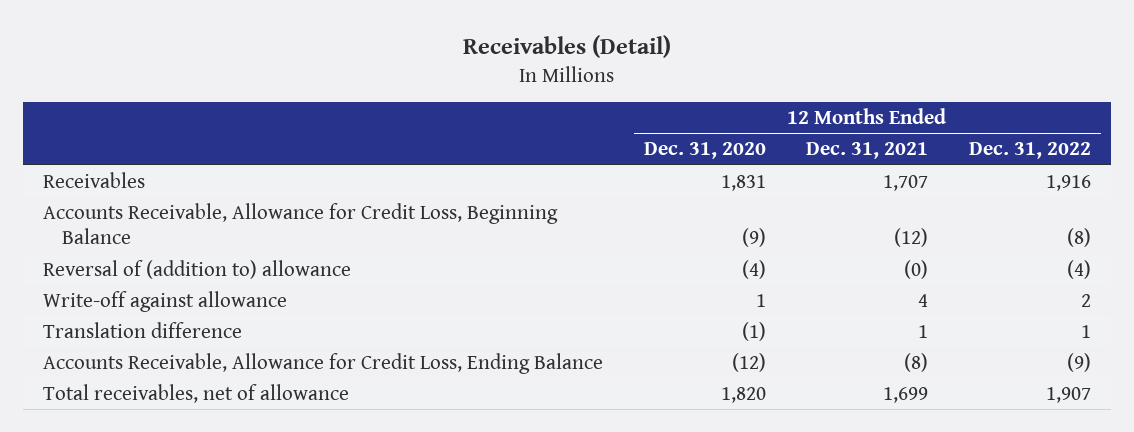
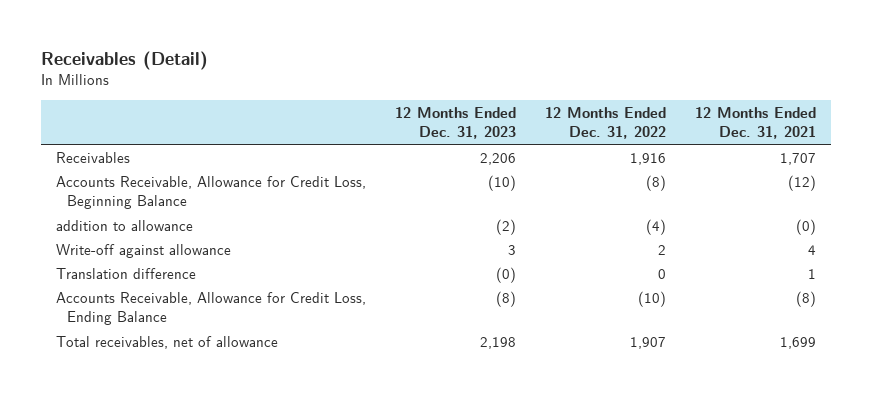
- | 12 Months Ended Dec. 31, 2020 | 12 Months Ended Dec. 31, 2021 | 12 Months Ended Dec. 31, 2022
+ | 12 Months Ended Dec. 31, 2023 | 12 Months Ended Dec. 31, 2022 | 12 Months Ended Dec. 31, 2021
- Reversal of (addition to) allowance | (4) | (0) | (4)
+ addition to allowance | (2) | (4) | (0)
- Translation difference | (1) | 1 | 1
- Accounts Receivable, Allowance for Credit Loss, Ending Balance | (12) | (8) | (9)
+ Translation difference | (0) | 0 | 1
+ Accounts Receivable, Allowance for Credit Loss, Ending Balance | (8) | (10) | (8)

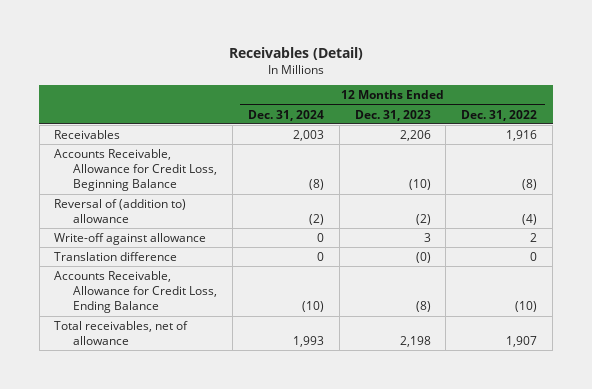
- | 12 Months Ended Dec. 31, 2023 | 12 Months Ended Dec. 31, 2022 | 12 Months Ended Dec. 31, 2021
+ | 12 Months Ended Dec. 31, 2024 | 12 Months Ended Dec. 31, 2023 | 12 Months Ended Dec. 31, 2022
- addition to allowance | (2) | (4) | (0)
+ Reversal of (addition to) allowance | (2) | (2) | (4)

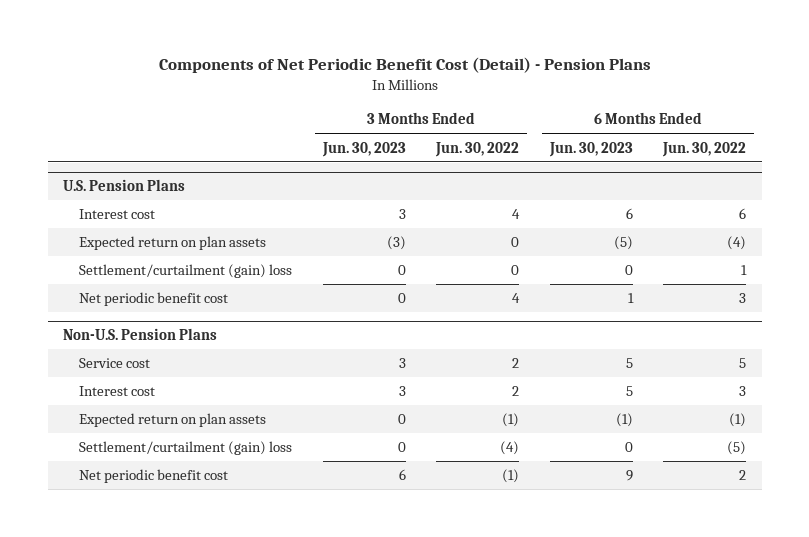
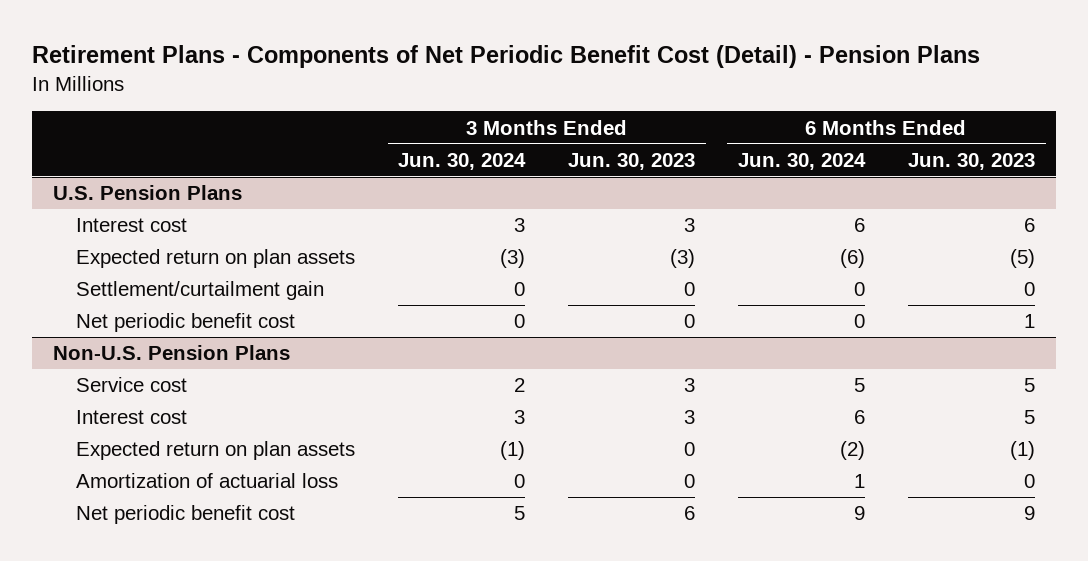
- Components of Net Periodic Benefit Cost (Detail) - Pension Plans
+ Retirement Plans - Components of Net Periodic Benefit Cost (Detail) - Pension Plans
- | 3 Months Ended Jun. 30, 2023 | 3 Months Ended Jun. 30, 2022 | 6 Months Ended Jun. 30, 2023 | 6 Months Ended Jun. 30, 2022
+ | 3 Months Ended Jun. 30, 2024 | 3 Months Ended Jun. 30, 2023 | 6 Months Ended Jun. 30, 2024 | 6 Months Ended Jun. 30, 2023
@ U.S. Pension Plans
- Settlement/curtailment (gain) loss | 0 | 0 | 0 | 1
+ Settlement/curtailment gain | 0 | 0 | 0 | 0
@ Non-U.S. Pension Plans
- Settlement/curtailment (gain) loss | 0 | (4) | 0 | (5)
+ Amortization of actuarial loss | 0 | 0 | 1 | 0

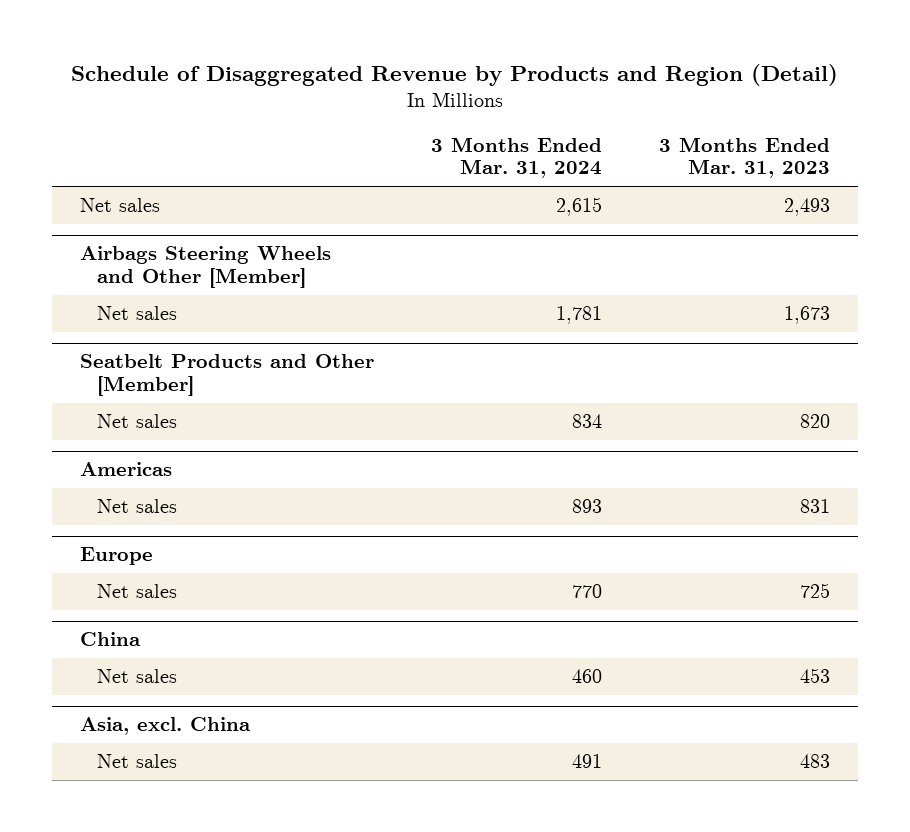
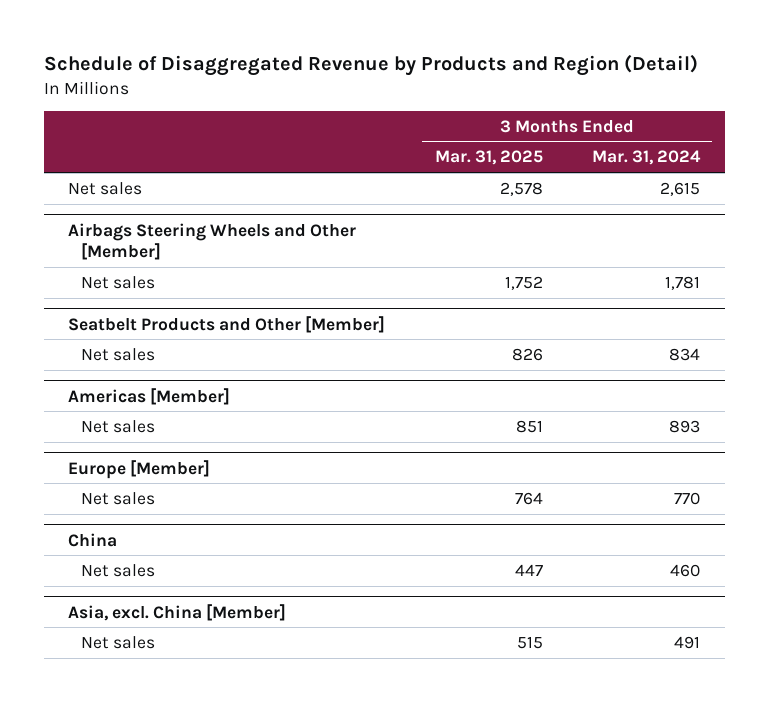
- | 3 Months Ended Mar. 31, 2024 | 3 Months Ended Mar. 31, 2023
+ | 3 Months Ended Mar. 31, 2025 | 3 Months Ended Mar. 31, 2024
- Americas
+ Americas [Member]
- Europe
+ Europe [Member]
- Asia, excl. China
+ Asia, excl. China [Member]

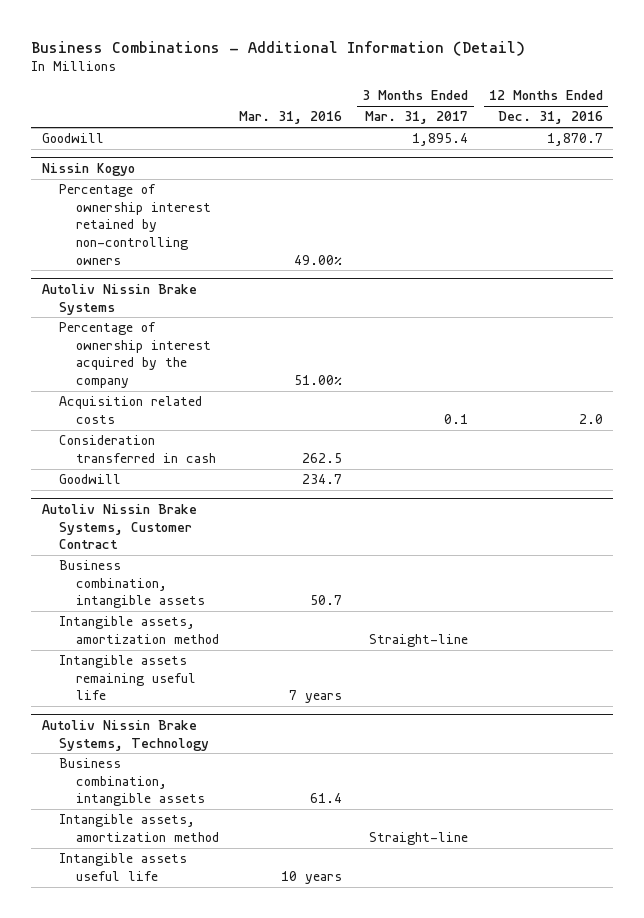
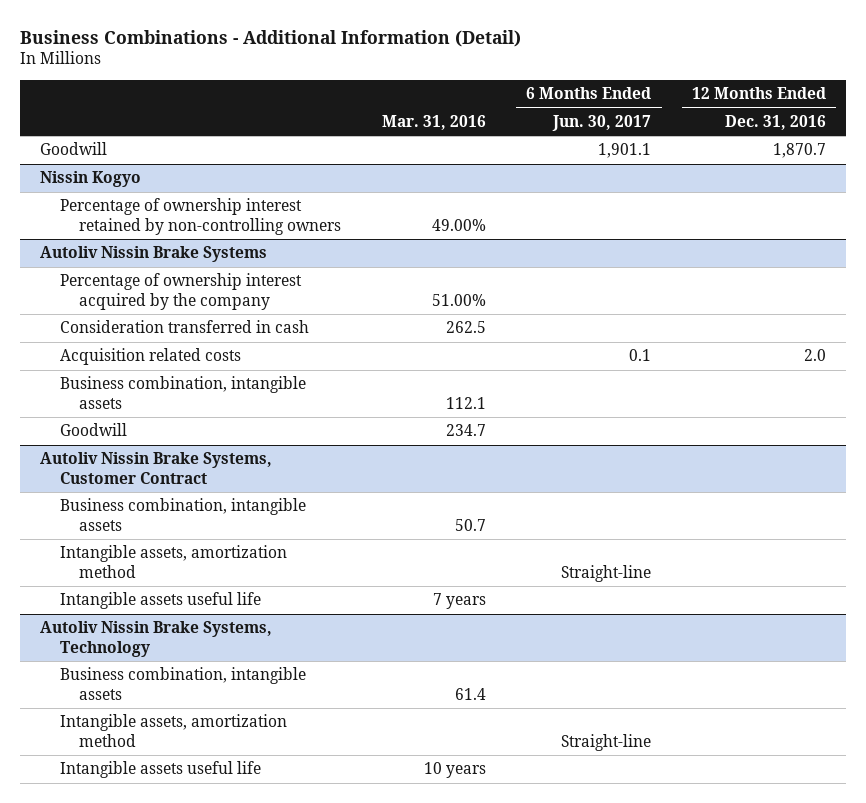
- | Mar. 31, 2016 | 3 Months Ended Mar. 31, 2017 | 12 Months Ended Dec. 31, 2016
+ | Mar. 31, 2016 | 6 Months Ended Jun. 30, 2017 | 12 Months Ended Dec. 31, 2016
@ Autoliv Nissin Brake Systems
moved down: Acquisition related costs | | 0.1 | 2.0
+ Business combination, intangible assets | 112.1 | |
@ Autoliv Nissin Brake Systems, Customer Contract
- Intangible assets remaining useful life | 7 years | |
+ Intangible assets useful life | 7 years | |

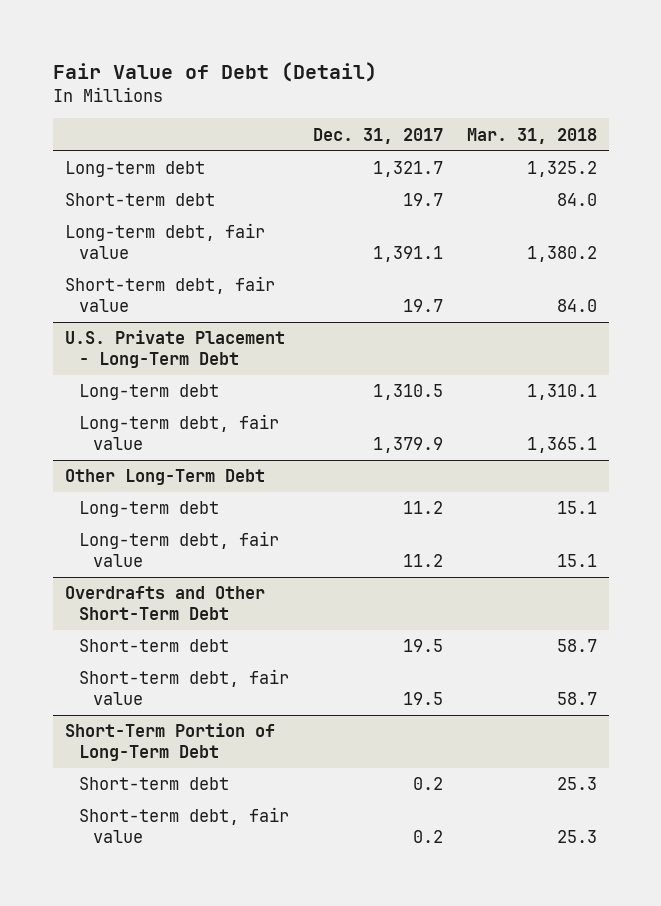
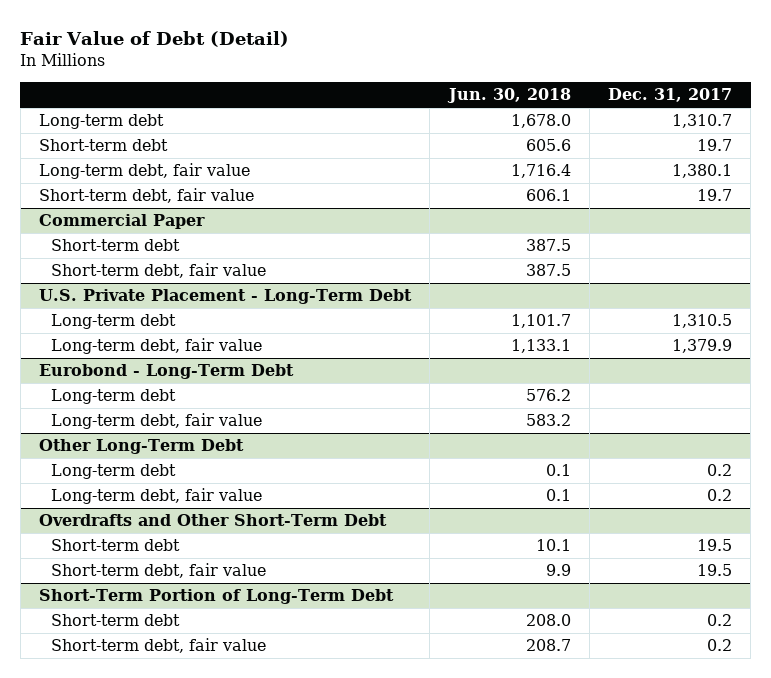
- | Dec. 31, 2017 | Mar. 31, 2018
+ | Jun. 30, 2018 | Dec. 31, 2017
- Long-term debt | 1,321.7 | 1,325.2
+ Long-term debt | 1,678.0 | 1,310.7
- Long-term debt, fair value | 1,391.1 | 1,380.2
+ Long-term debt, fair value | 1,716.4 | 1,380.1
+ Commercial Paper
+ Short-term debt | 387.5 |
+ Short-term debt, fair value | 387.5 |
+ Eurobond - Long-Term Debt
+ Long-term debt | 576.2 |
+ Long-term debt, fair value | 583.2 |
@ Other Long-Term Debt
- Long-term debt | 11.2 | 15.1
- Long-term debt, fair value | 11.2 | 15.1
+ Long-term debt | 0.1 | 0.2
+ Long-term debt, fair value | 0.1 | 0.2

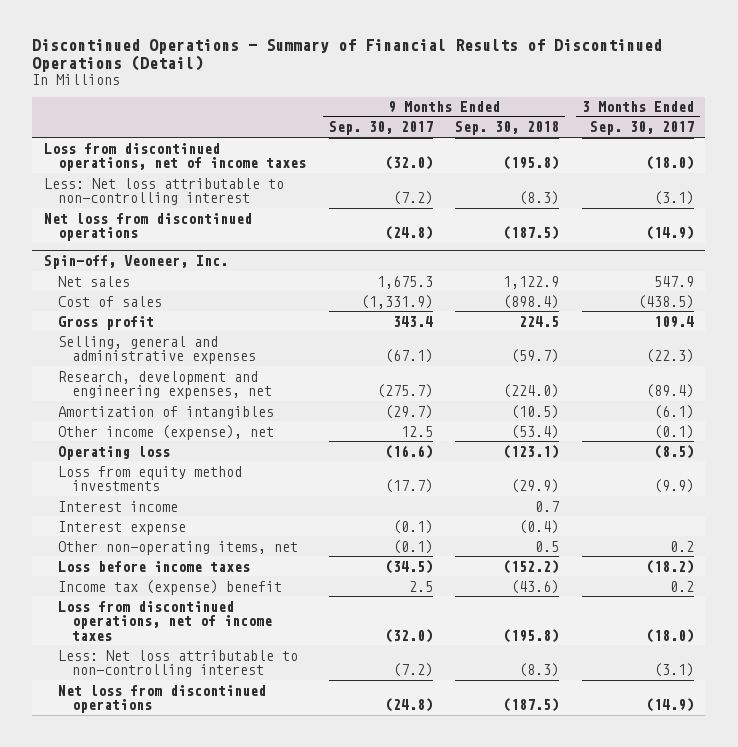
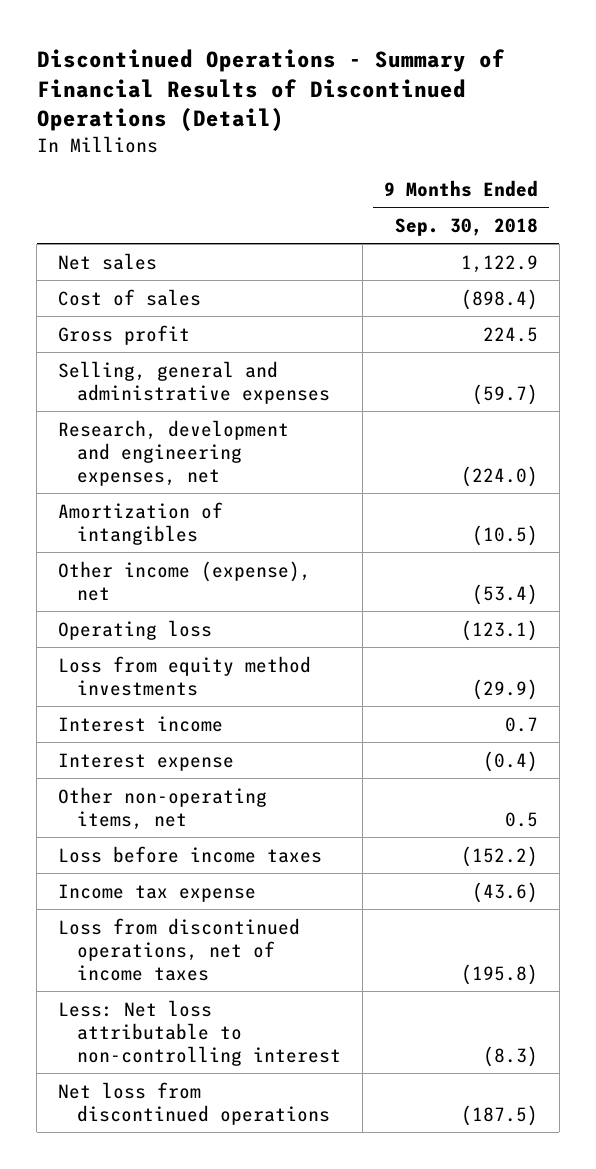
- | 9 Months Ended Sep. 30, 2017 | 9 Months Ended Sep. 30, 2018 | 3 Months Ended Sep. 30, 2017
+ | 9 Months Ended Sep. 30, 2018
- Loss from discontinued operations, net of income taxes | (32.0) | (195.8) | (18.0)
- Less: Net loss attributable to non-controlling interest | (7.2) | (8.3) | (3.1)
- Net loss from discontinued operations | (24.8) | (187.5) | (14.9)
- Spin-off, Veoneer, Inc.
- Income tax (expense) benefit | 2.5 | (43.6) | 0.2
+ Income tax expense | (43.6)

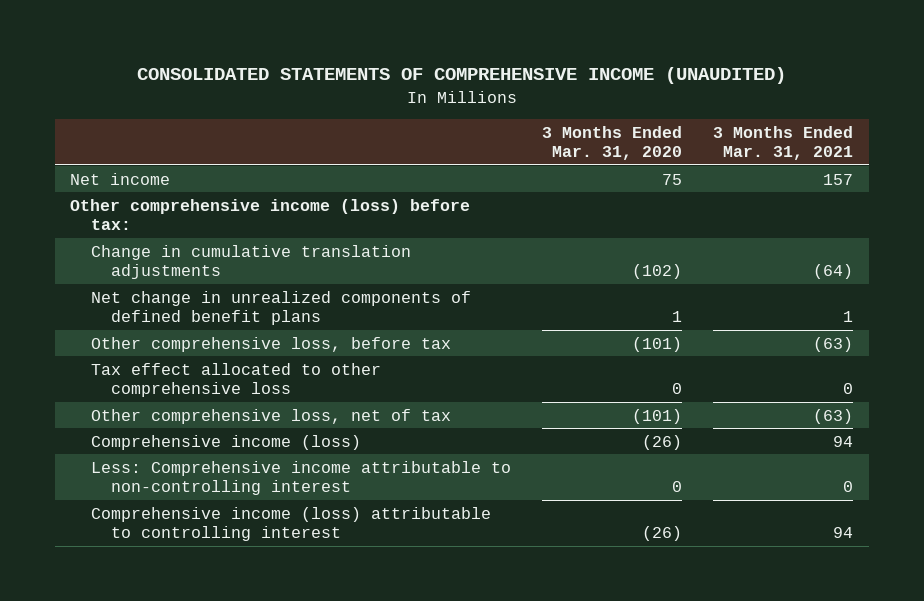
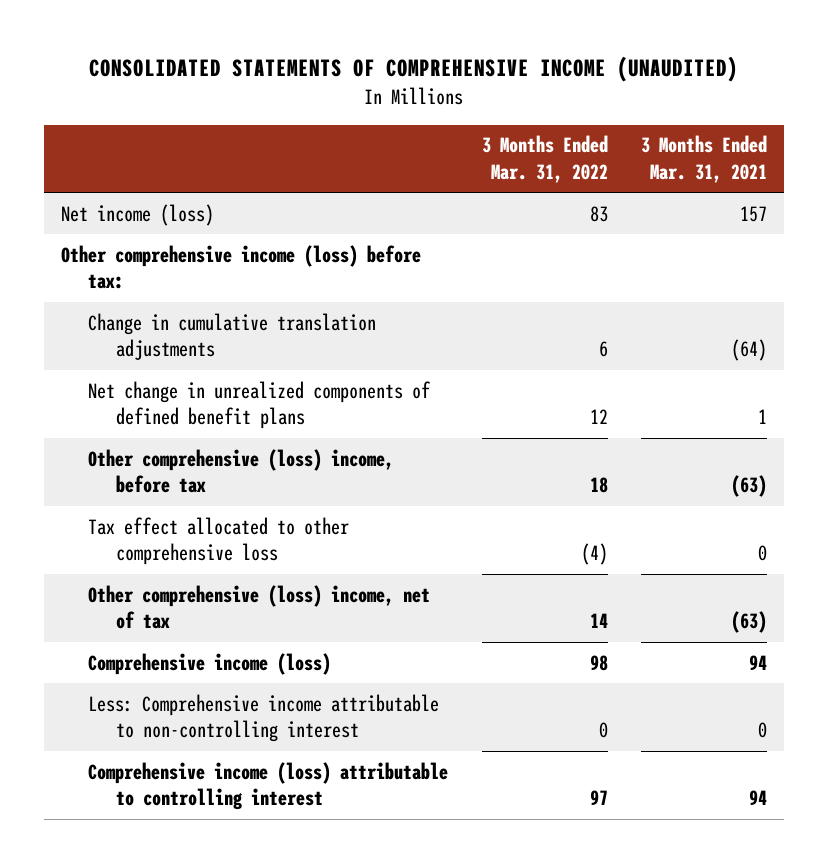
- | 3 Months Ended Mar. 31, 2020 | 3 Months Ended Mar. 31, 2021
+ | 3 Months Ended Mar. 31, 2022 | 3 Months Ended Mar. 31, 2021
- Net income | 75 | 157
+ Net income (loss) | 83 | 157
- Other comprehensive loss, before tax | (101) | (63)
+ Other comprehensive (loss) income, before tax | 18 | (63)
- Other comprehensive loss, net of tax | (101) | (63)
+ Other comprehensive (loss) income, net of tax | 14 | (63)

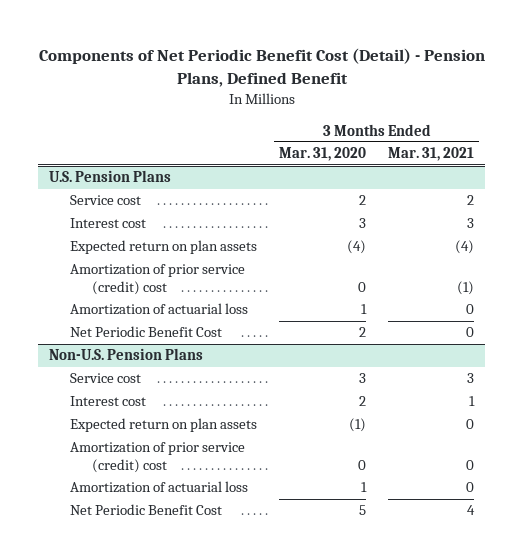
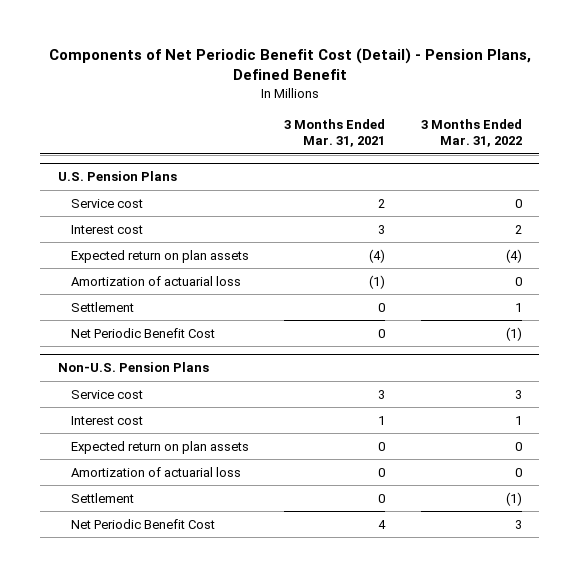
- | 3 Months Ended Mar. 31, 2020 | 3 Months Ended Mar. 31, 2021
+ | 3 Months Ended Mar. 31, 2021 | 3 Months Ended Mar. 31, 2022
@ U.S. Pension Plans
- Amortization of prior service (credit) cost | 0 | (1)
- Amortization of actuarial loss | 1 | 0
+ Amortization of actuarial loss | (1) | 0
+ Settlement | 0 | 1
@ Non-U.S. Pension Plans
- Amortization of prior service (credit) cost | 0 | 0
+ Settlement | 0 | (1)

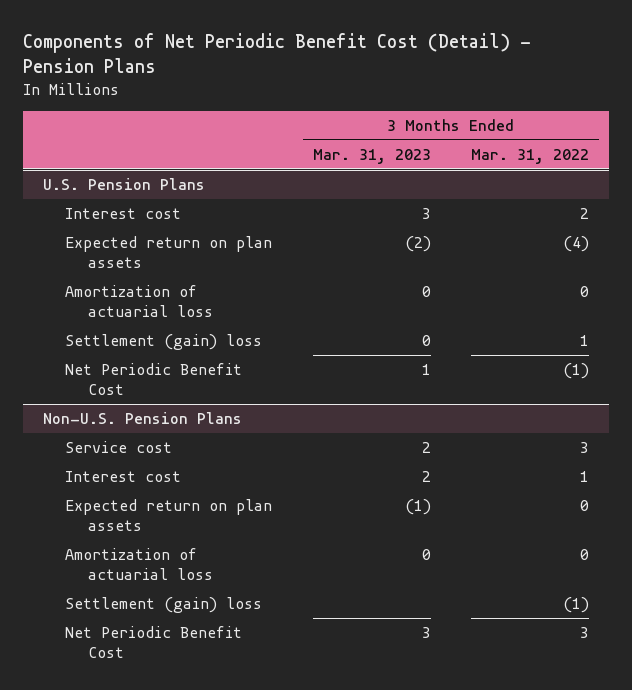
- Components of Net Periodic Benefit Cost (Detail) - Pension Plans, Defined Benefit
+ Components of Net Periodic Benefit Cost (Detail) - Pension Plans
- | 3 Months Ended Mar. 31, 2021 | 3 Months Ended Mar. 31, 2022
+ | 3 Months Ended Mar. 31, 2023 | 3 Months Ended Mar. 31, 2022
@ U.S. Pension Plans
- Service cost | 2 | 0
- Settlement | 0 | 1
+ Settlement (gain) loss | 0 | 1
@ Non-U.S. Pension Plans
- Settlement | 0 | (1)
+ Settlement (gain) loss | | (1)

